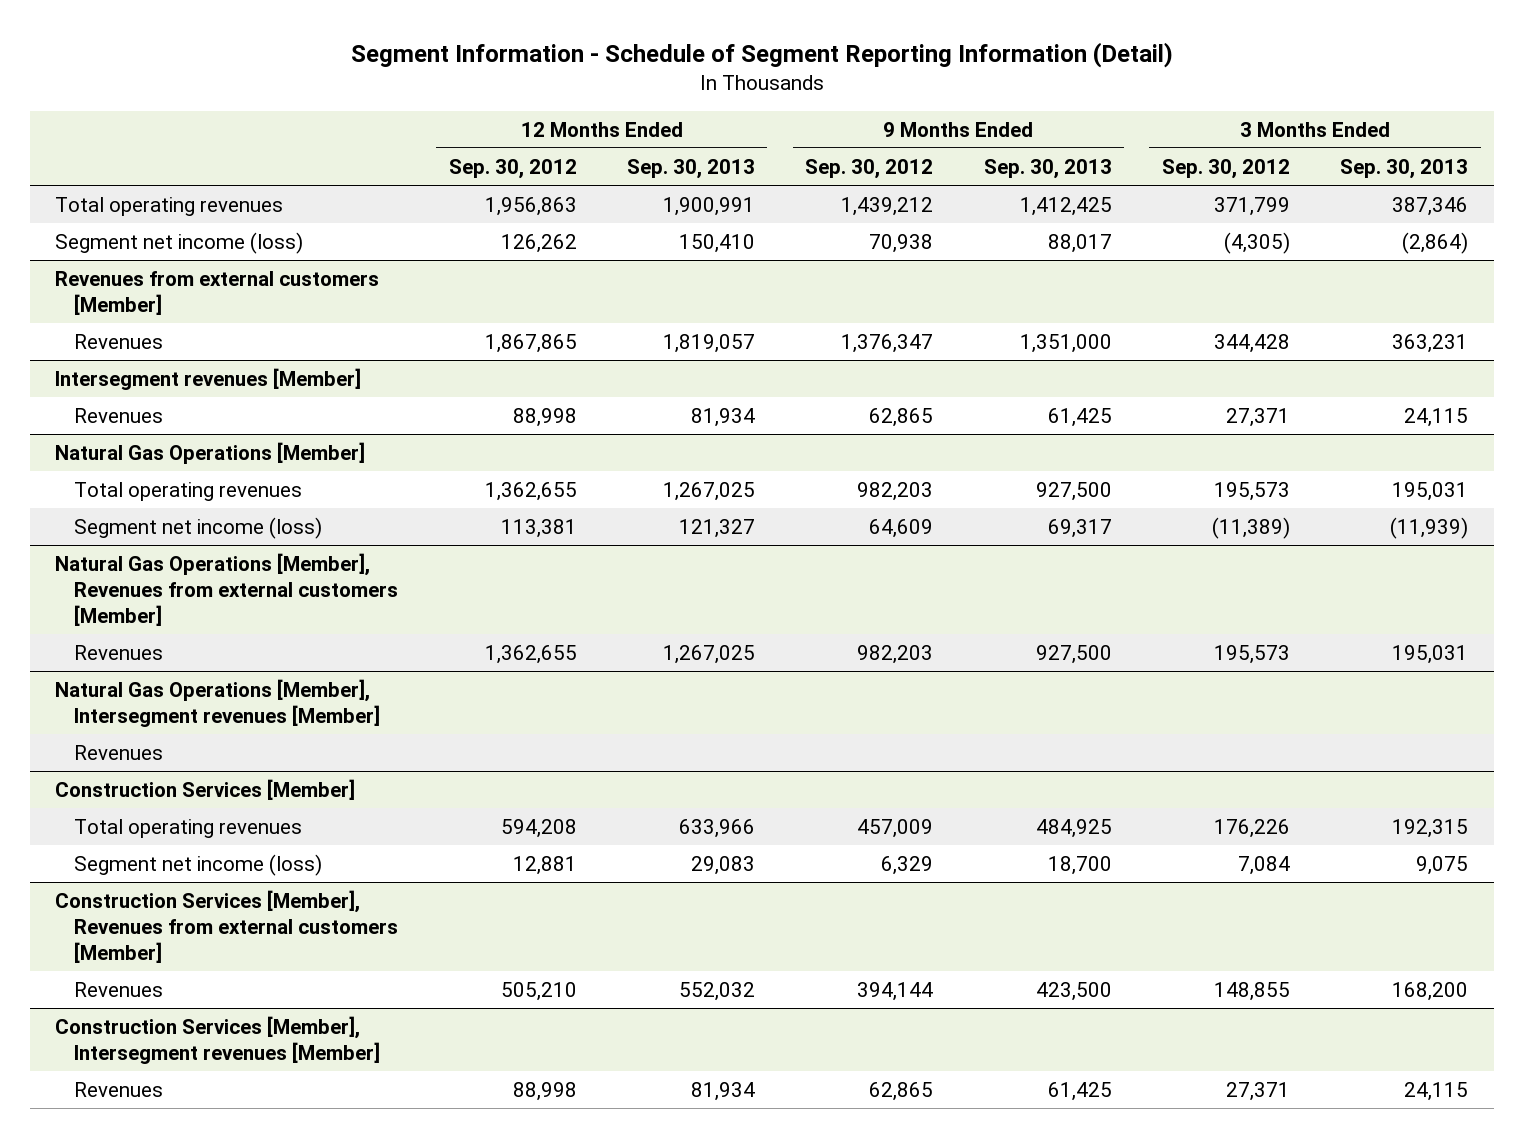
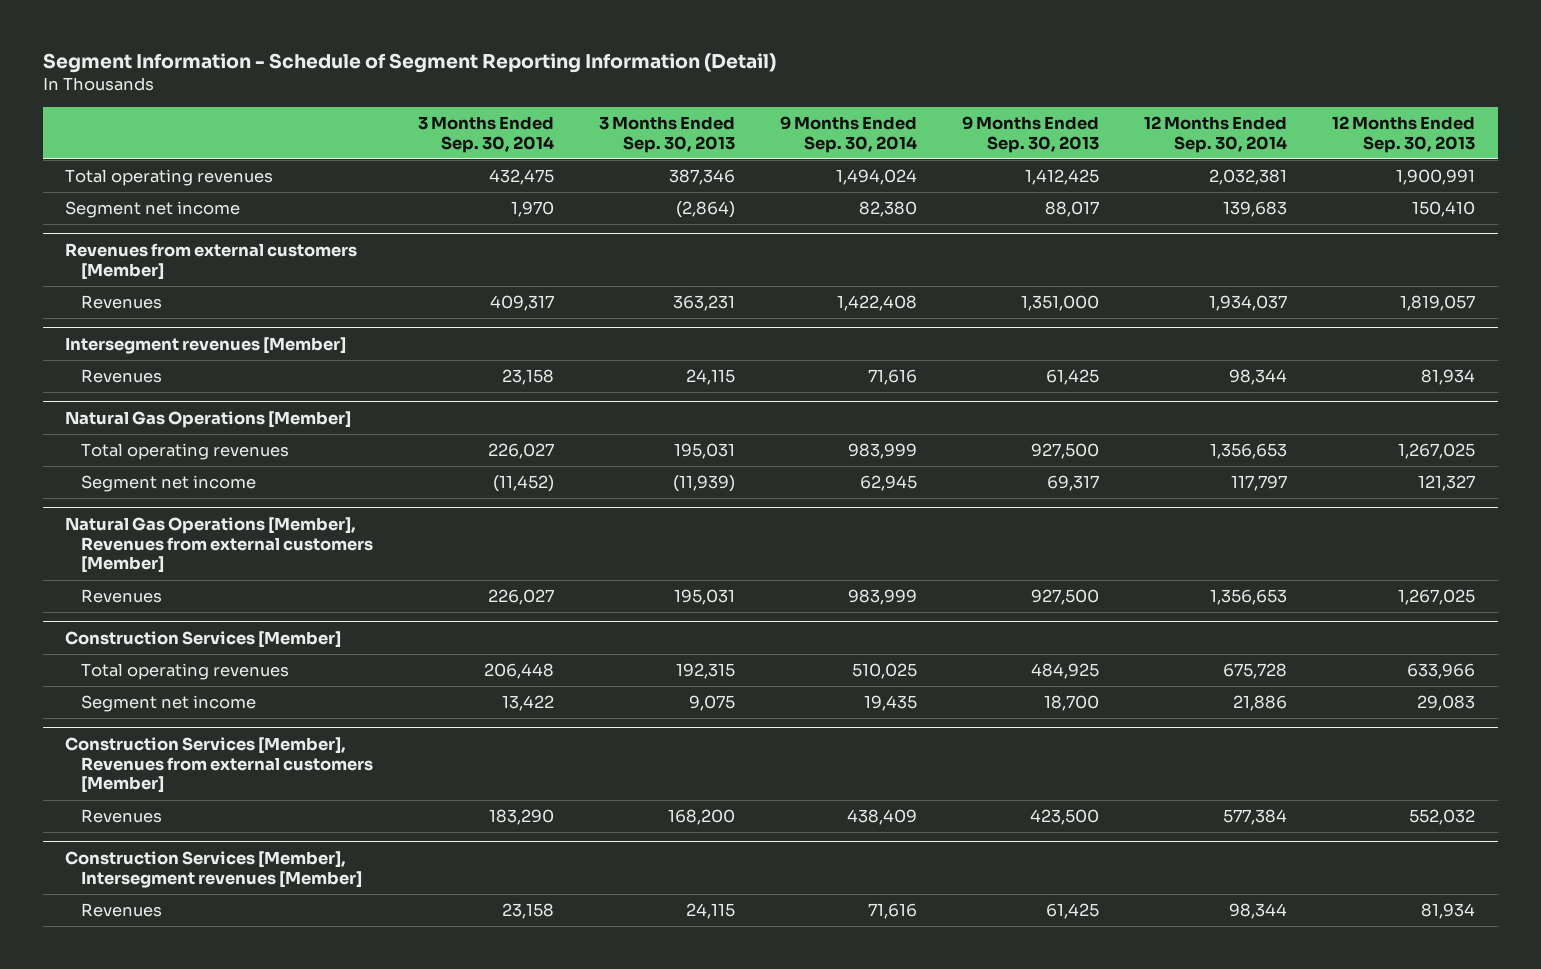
- | 12 Months Ended Sep. 30, 2012 | 12 Months Ended Sep. 30, 2013 | 9 Months Ended Sep. 30, 2012 | 9 Months Ended Sep. 30, 2013 | 3 Months Ended Sep. 30, 2012 | 3 Months Ended Sep. 30, 2013
+ | 3 Months Ended Sep. 30, 2014 | 3 Months Ended Sep. 30, 2013 | 9 Months Ended Sep. 30, 2014 | 9 Months Ended Sep. 30, 2013 | 12 Months Ended Sep. 30, 2014 | 12 Months Ended Sep. 30, 2013
- Segment net income (loss) | 126,262 | 150,410 | 70,938 | 88,017 | (4,305) | (2,864)
+ Segment net income | 1,970 | (2,864) | 82,380 | 88,017 | 139,683 | 150,410
@ Natural Gas Operations [Member]
- Segment net income (loss) | 113,381 | 121,327 | 64,609 | 69,317 | (11,389) | (11,939)
+ Segment net income | (11,452) | (11,939) | 62,945 | 69,317 | 117,797 | 121,327
- Natural Gas Operations [Member], Intersegment revenues [Member]
- Revenues
@ Construction Services [Member]
- Segment net income (loss) | 12,881 | 29,083 | 6,329 | 18,700 | 7,084 | 9,075
+ Segment net income | 13,422 | 9,075 | 19,435 | 18,700 | 21,886 | 29,083

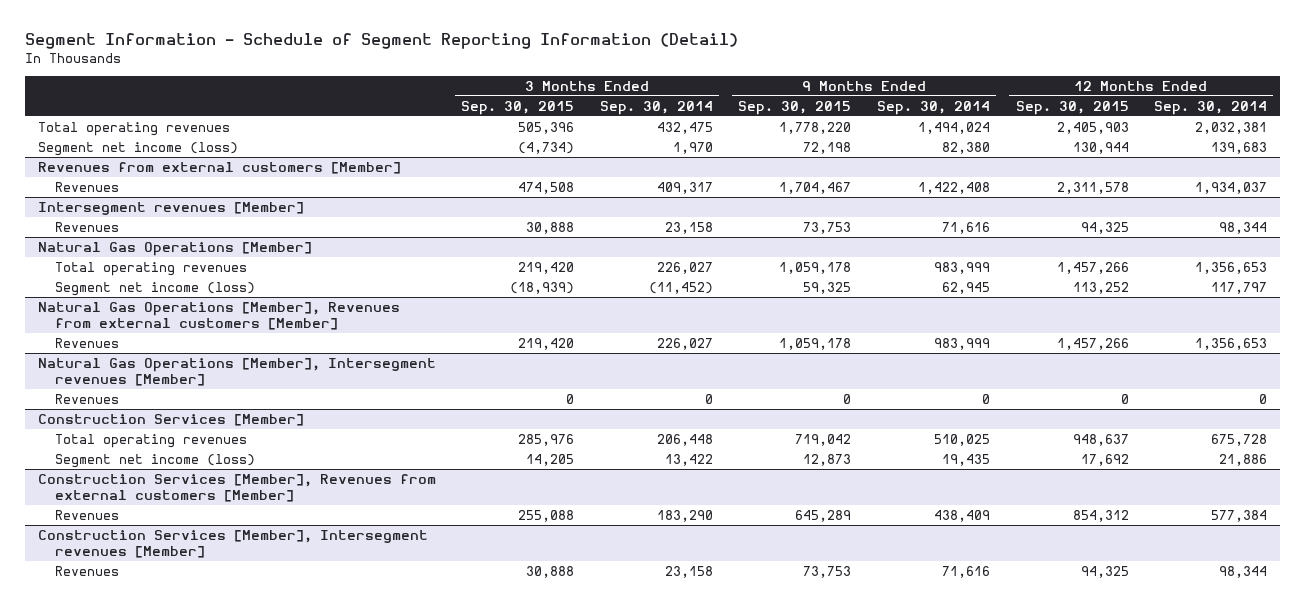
- | 3 Months Ended Sep. 30, 2014 | 3 Months Ended Sep. 30, 2013 | 9 Months Ended Sep. 30, 2014 | 9 Months Ended Sep. 30, 2013 | 12 Months Ended Sep. 30, 2014 | 12 Months Ended Sep. 30, 2013
+ | 3 Months Ended Sep. 30, 2015 | 3 Months Ended Sep. 30, 2014 | 9 Months Ended Sep. 30, 2015 | 9 Months Ended Sep. 30, 2014 | 12 Months Ended Sep. 30, 2015 | 12 Months Ended Sep. 30, 2014
- Segment net income | 1,970 | (2,864) | 82,380 | 88,017 | 139,683 | 150,410
+ Segment net income (loss) | (4,734) | 1,970 | 72,198 | 82,380 | 130,944 | 139,683
@ Natural Gas Operations [Member]
- Segment net income | (11,452) | (11,939) | 62,945 | 69,317 | 117,797 | 121,327
+ Segment net income (loss) | (18,939) | (11,452) | 59,325 | 62,945 | 113,252 | 117,797
+ Natural Gas Operations [Member], Intersegment revenues [Member]
+ Revenues | 0 | 0 | 0 | 0 | 0 | 0
@ Construction Services [Member]
- Segment net income | 13,422 | 9,075 | 19,435 | 18,700 | 21,886 | 29,083
+ Segment net income (loss) | 14,205 | 13,422 | 12,873 | 19,435 | 17,692 | 21,886

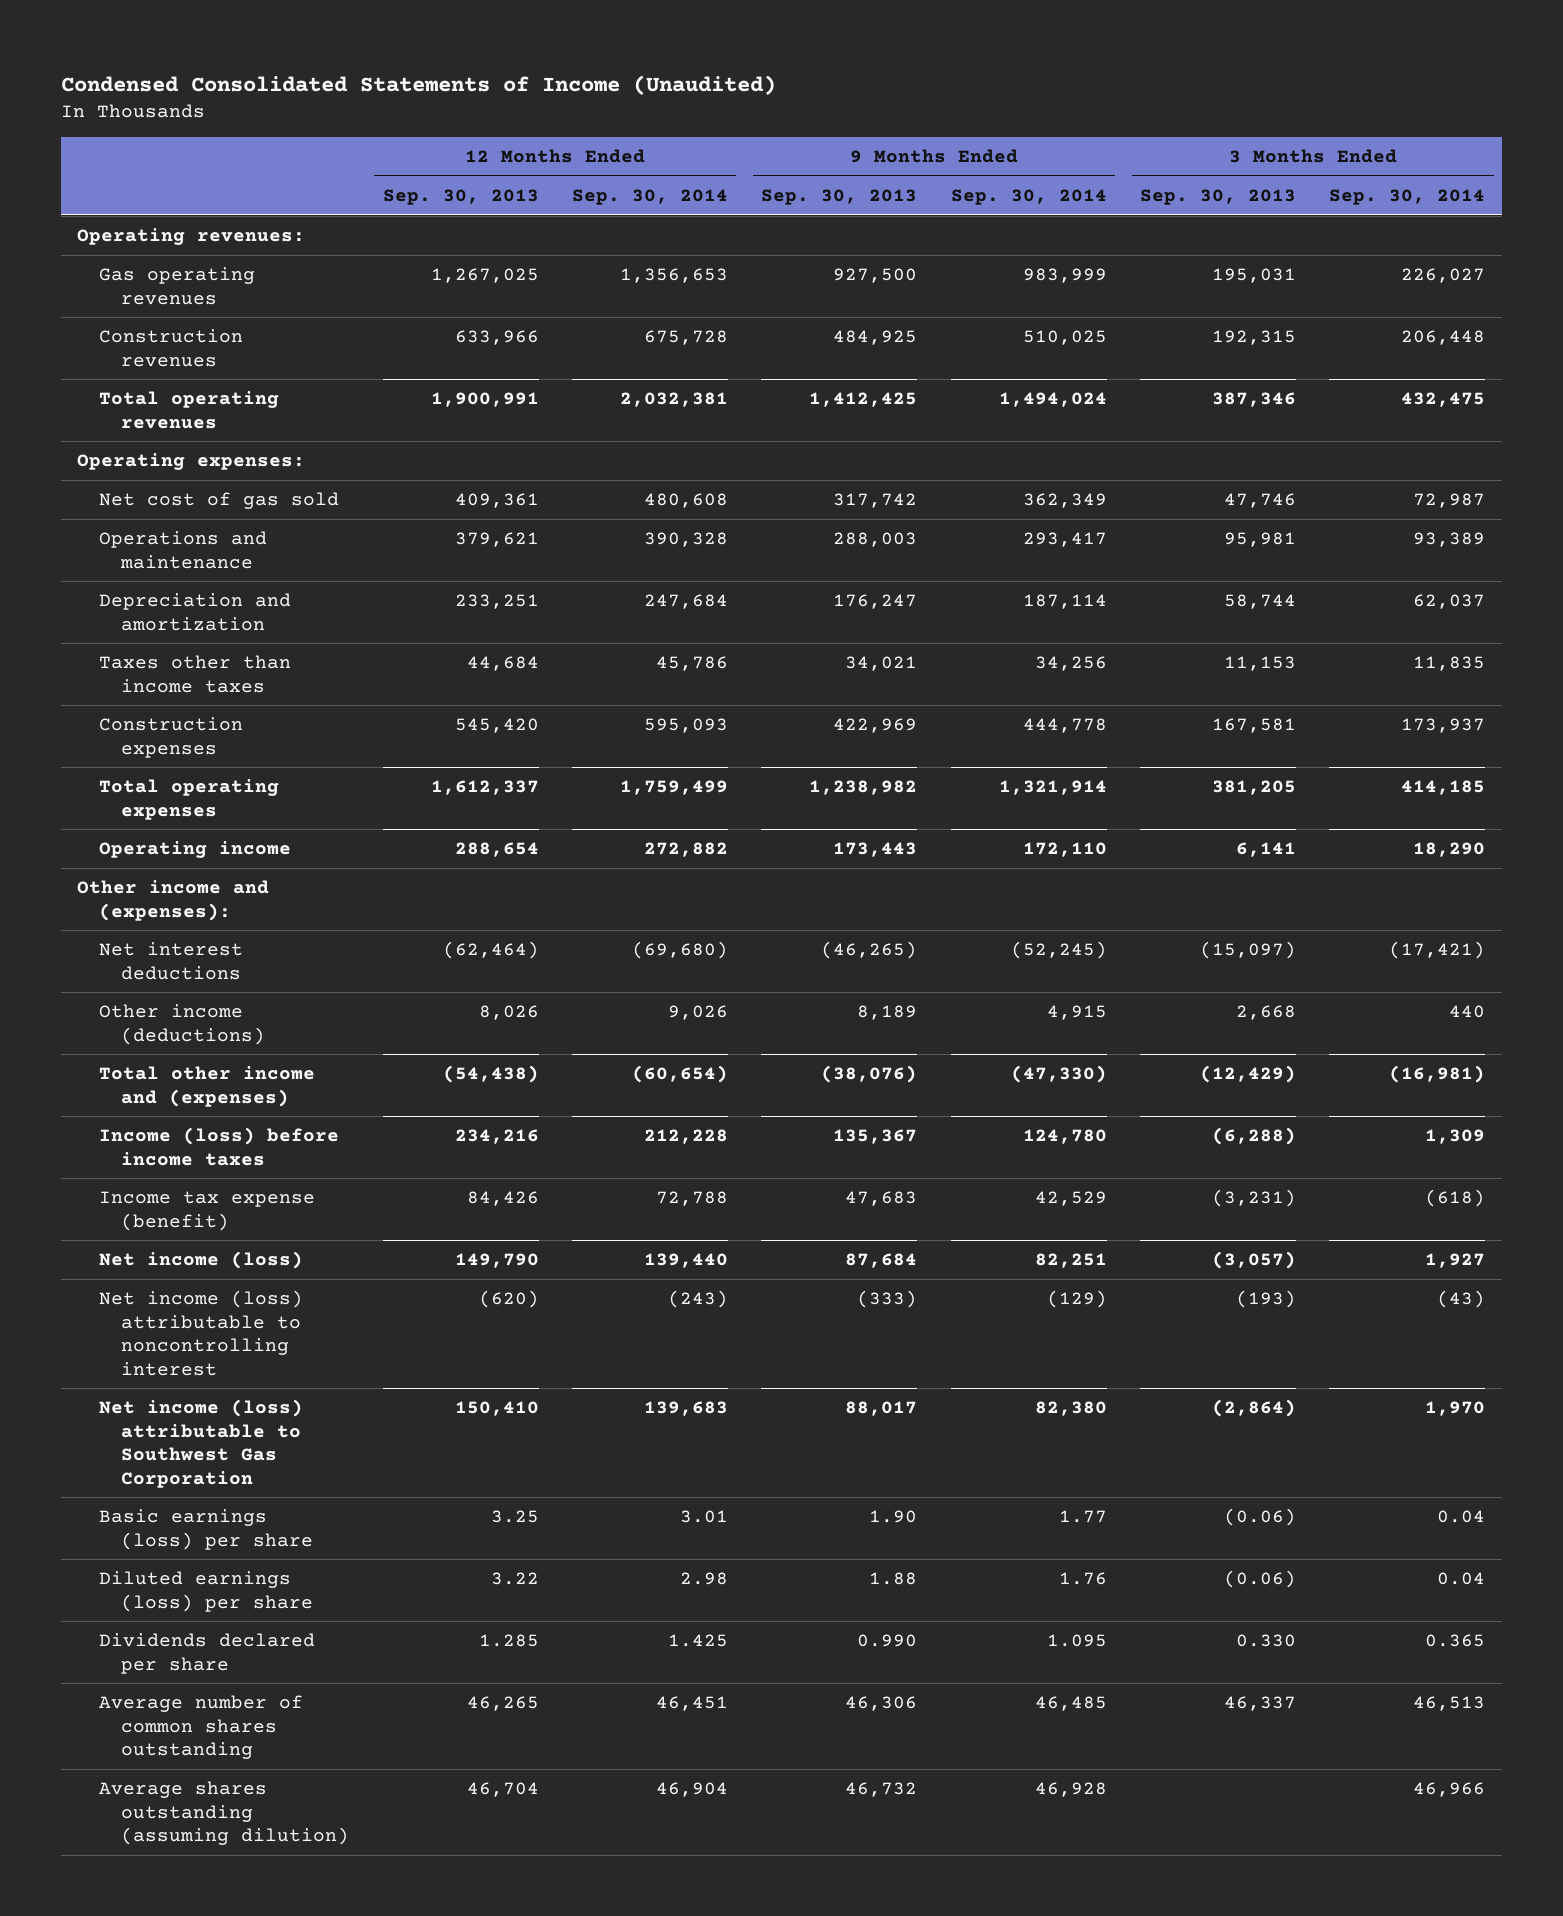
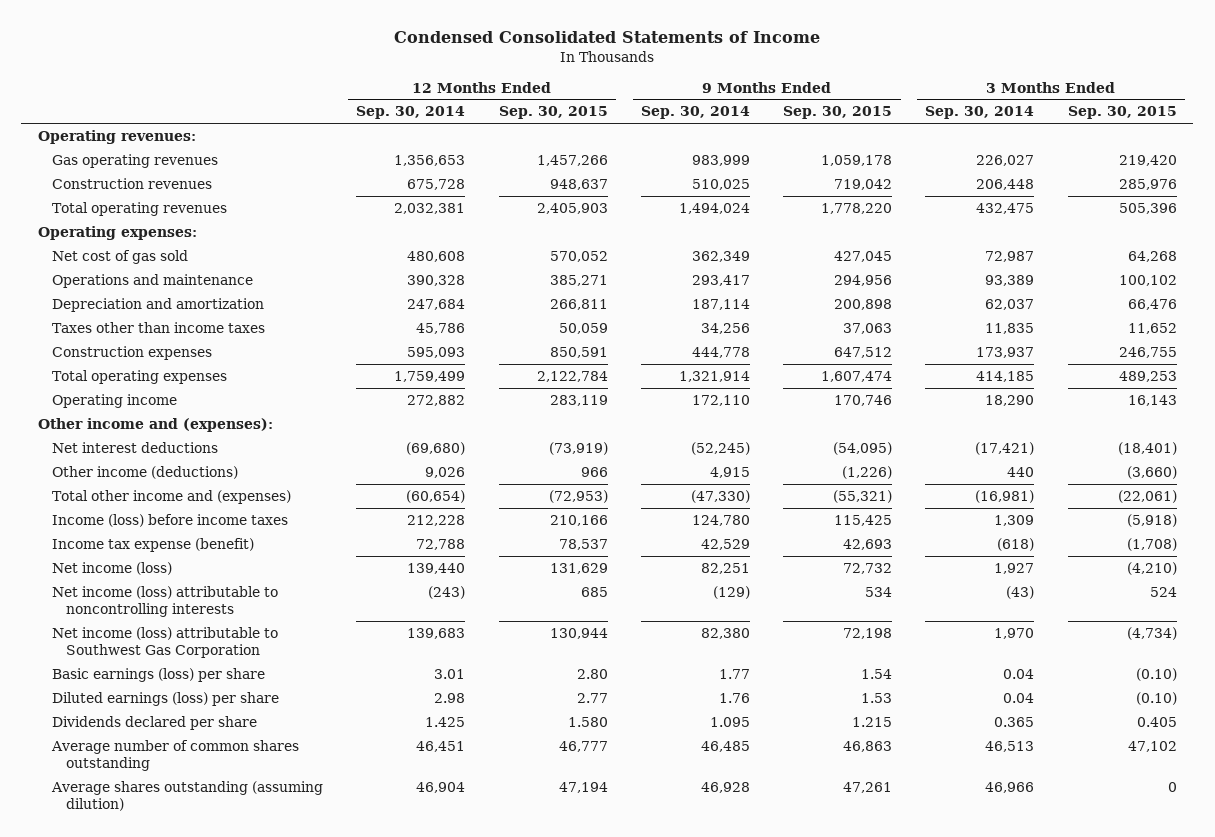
- Condensed Consolidated Statements of Income (Unaudited)
+ Condensed Consolidated Statements of Income
- | 12 Months Ended Sep. 30, 2013 | 12 Months Ended Sep. 30, 2014 | 9 Months Ended Sep. 30, 2013 | 9 Months Ended Sep. 30, 2014 | 3 Months Ended Sep. 30, 2013 | 3 Months Ended Sep. 30, 2014
+ | 12 Months Ended Sep. 30, 2014 | 12 Months Ended Sep. 30, 2015 | 9 Months Ended Sep. 30, 2014 | 9 Months Ended Sep. 30, 2015 | 3 Months Ended Sep. 30, 2014 | 3 Months Ended Sep. 30, 2015
- Net income (loss) attributable to noncontrolling interest | (620) | (243) | (333) | (129) | (193) | (43)
+ Net income (loss) attributable to noncontrolling interests | (243) | 685 | (129) | 534 | (43) | 524

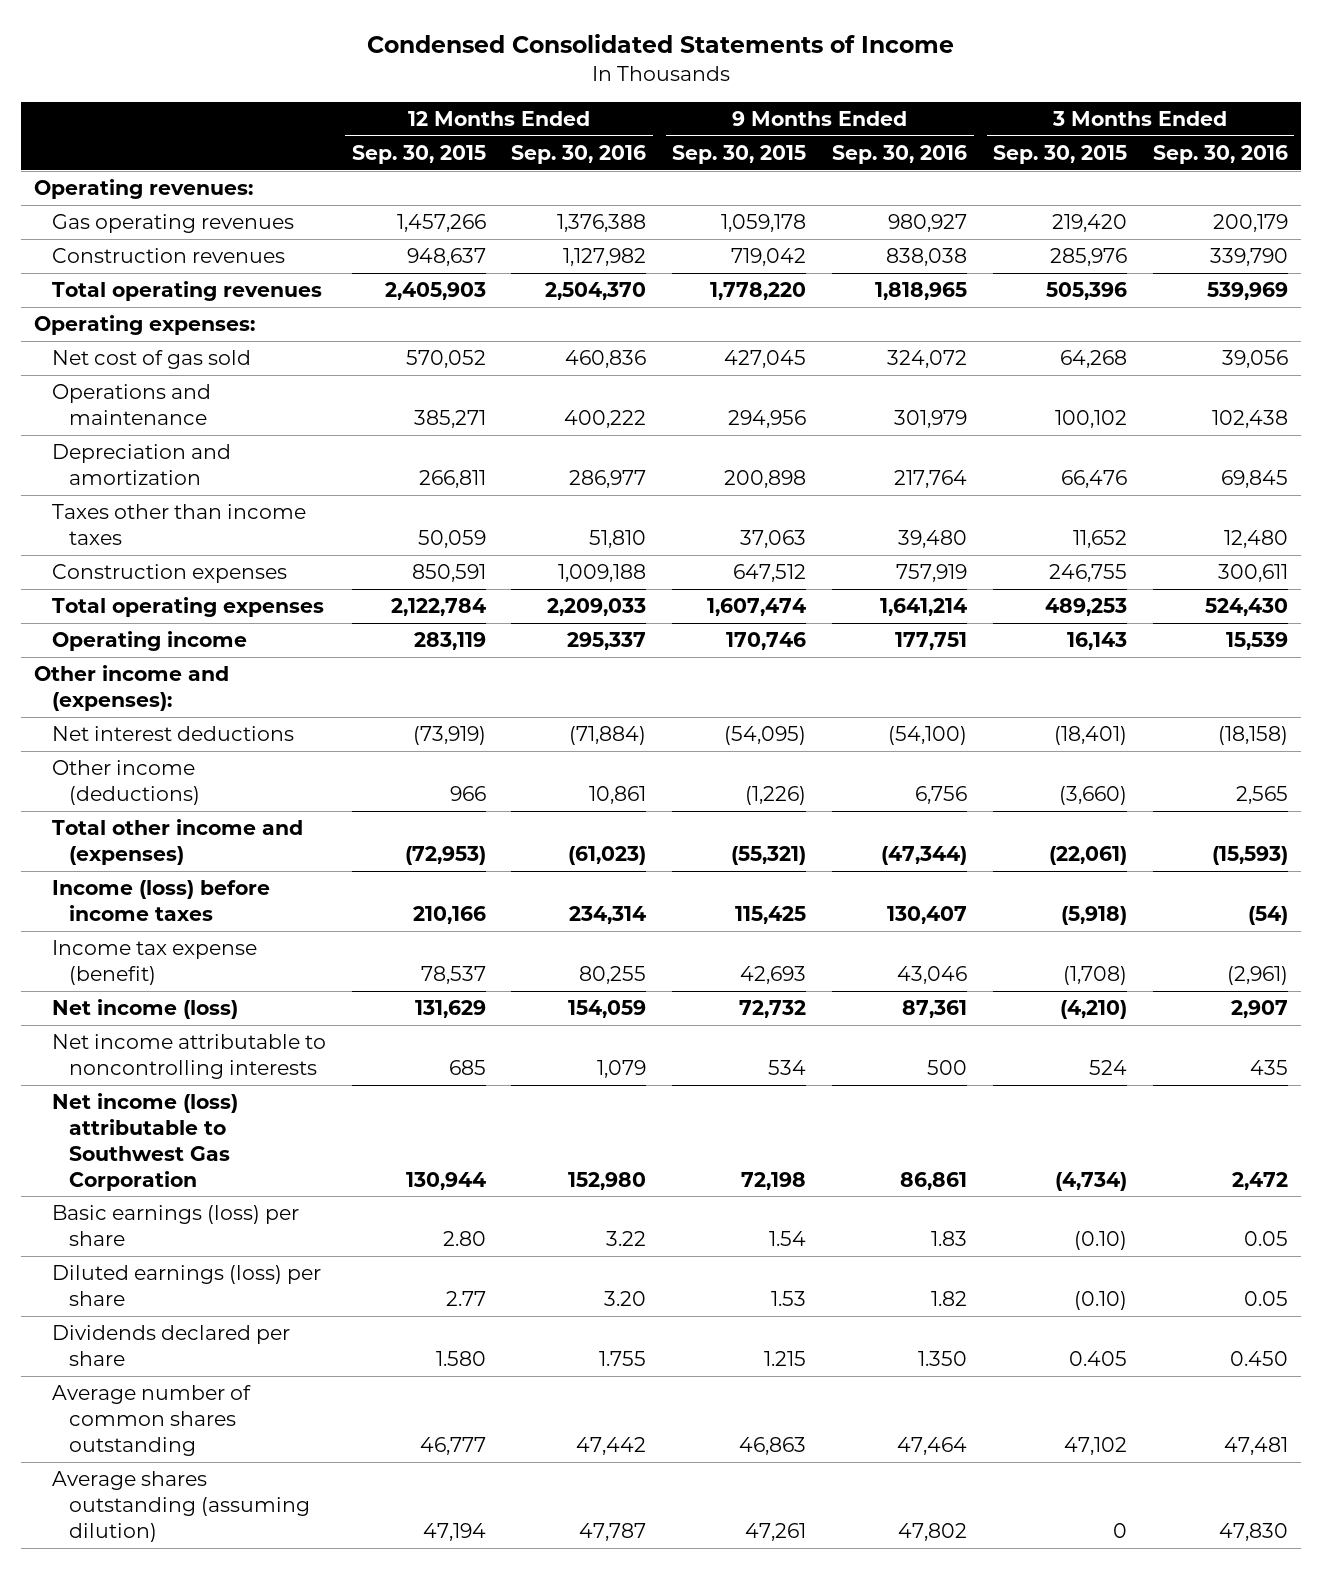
- | 12 Months Ended Sep. 30, 2014 | 12 Months Ended Sep. 30, 2015 | 9 Months Ended Sep. 30, 2014 | 9 Months Ended Sep. 30, 2015 | 3 Months Ended Sep. 30, 2014 | 3 Months Ended Sep. 30, 2015
+ | 12 Months Ended Sep. 30, 2015 | 12 Months Ended Sep. 30, 2016 | 9 Months Ended Sep. 30, 2015 | 9 Months Ended Sep. 30, 2016 | 3 Months Ended Sep. 30, 2015 | 3 Months Ended Sep. 30, 2016
- Net income (loss) attributable to noncontrolling interests | (243) | 685 | (129) | 534 | (43) | 524
+ Net income attributable to noncontrolling interests | 685 | 1,079 | 534 | 500 | 524 | 435

